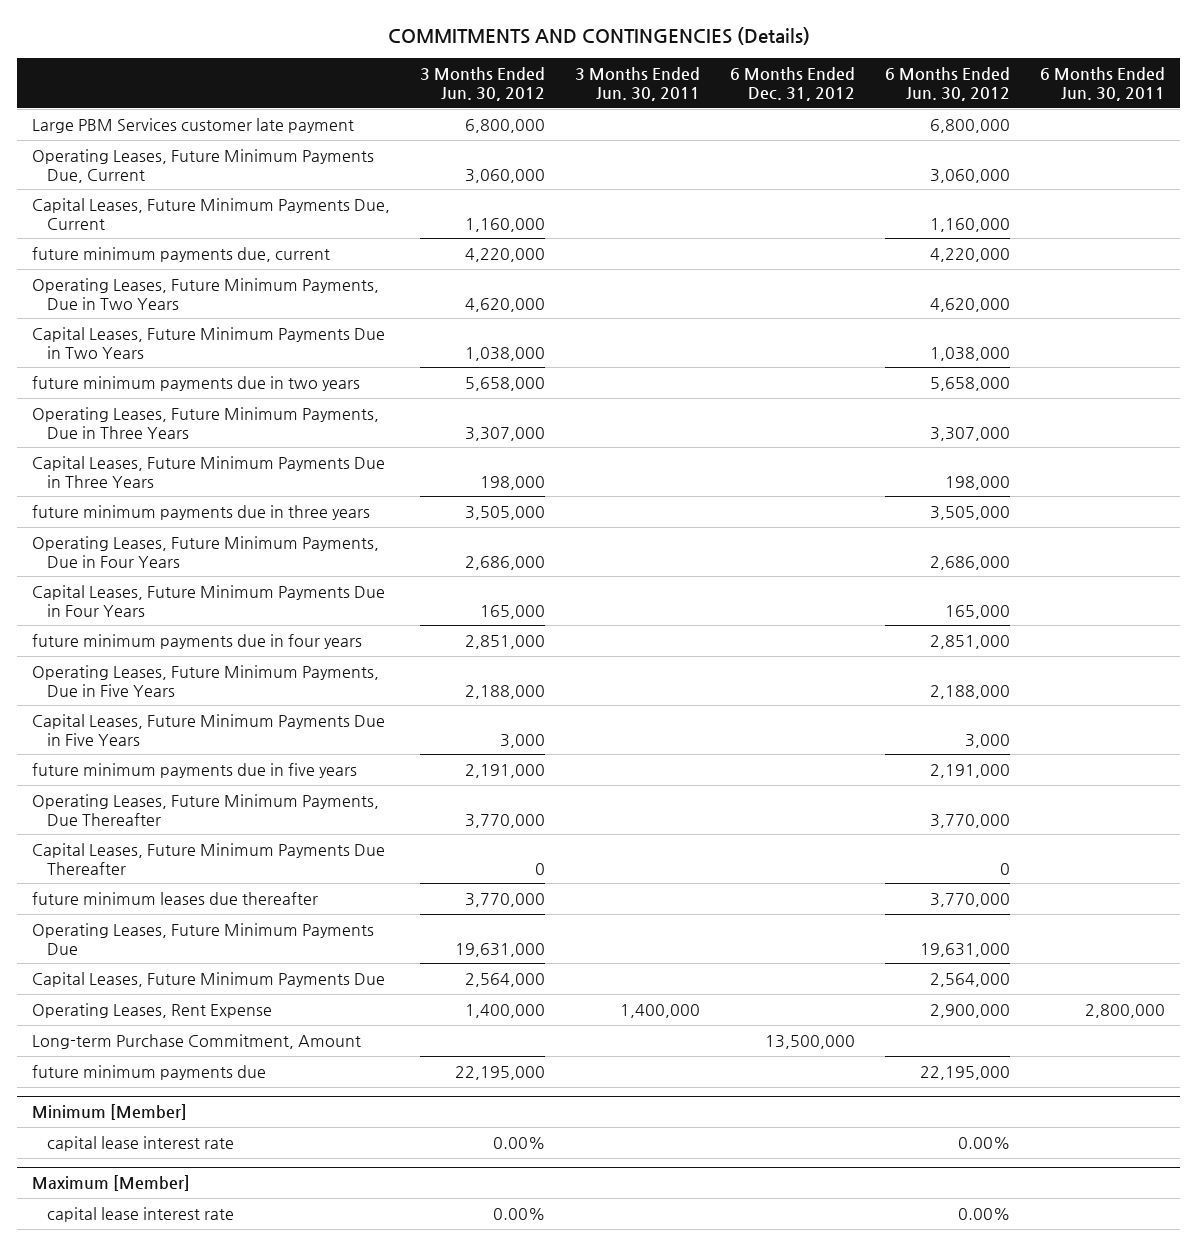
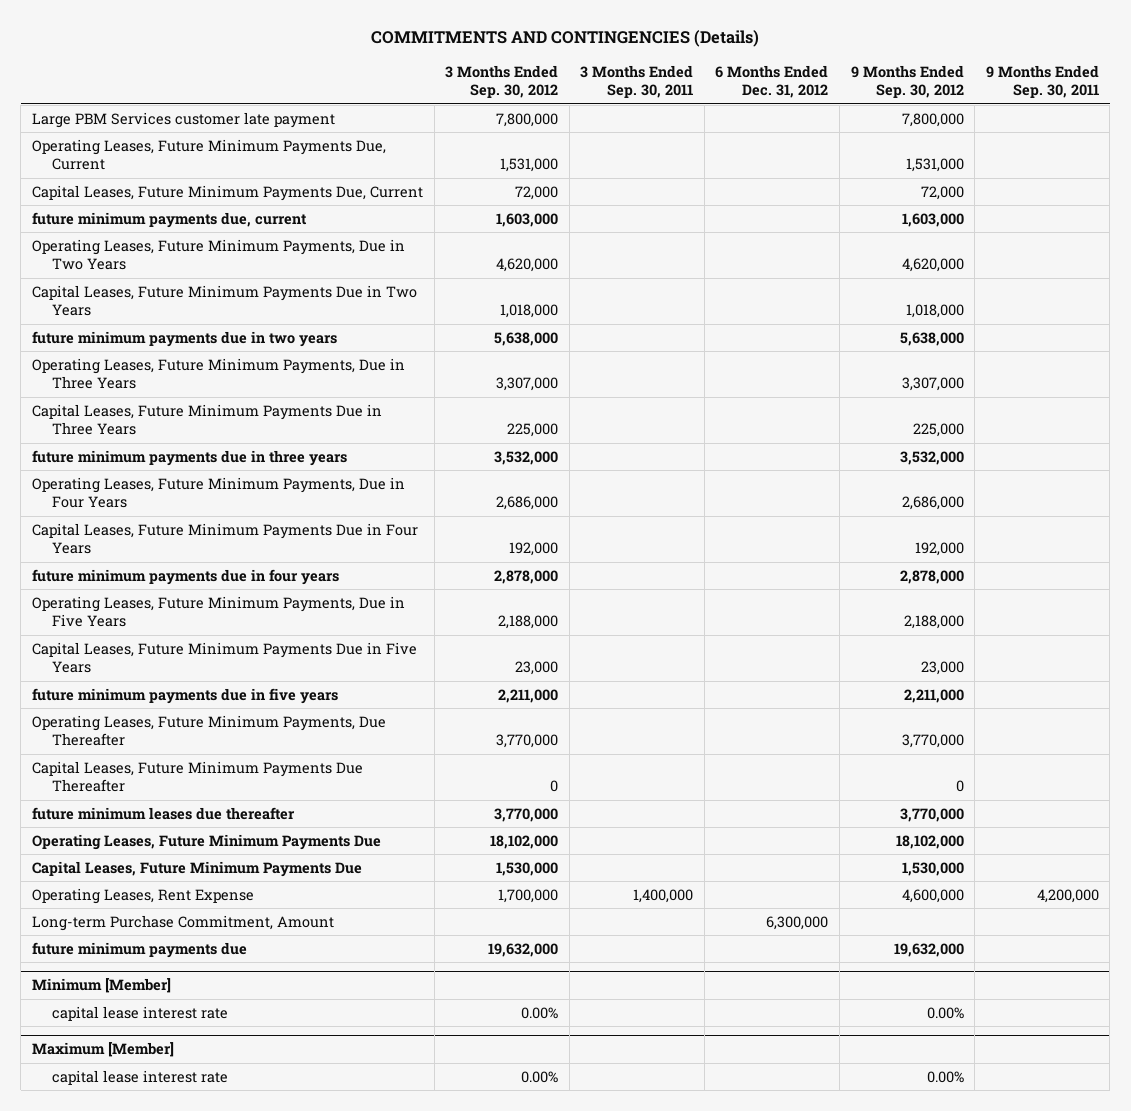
- | 3 Months Ended Jun. 30, 2012 | 3 Months Ended Jun. 30, 2011 | 6 Months Ended Dec. 31, 2012 | 6 Months Ended Jun. 30, 2012 | 6 Months Ended Jun. 30, 2011
+ | 3 Months Ended Sep. 30, 2012 | 3 Months Ended Sep. 30, 2011 | 6 Months Ended Dec. 31, 2012 | 9 Months Ended Sep. 30, 2012 | 9 Months Ended Sep. 30, 2011
- Long-term Purchase Commitment, Amount | | | 13,500,000 | |
+ Long-term Purchase Commitment, Amount | | | 6,300,000 | |

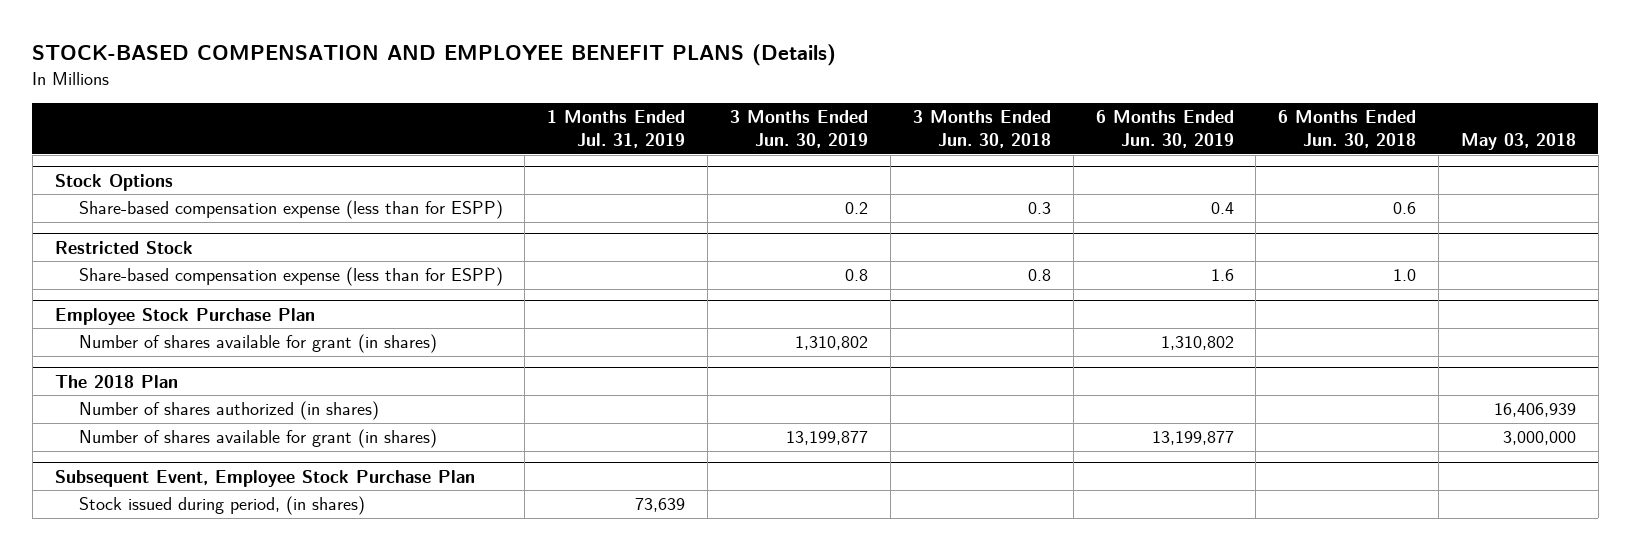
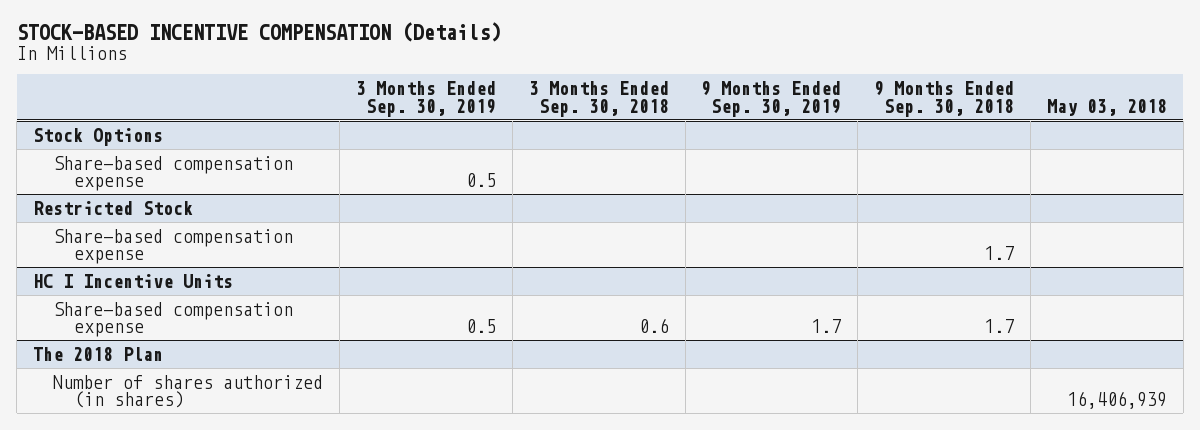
- STOCK-BASED COMPENSATION AND EMPLOYEE BENEFIT PLANS (Details)
+ STOCK-BASED INCENTIVE COMPENSATION (Details)
- | 1 Months Ended Jul. 31, 2019 | 3 Months Ended Jun. 30, 2019 | 3 Months Ended Jun. 30, 2018 | 6 Months Ended Jun. 30, 2019 | 6 Months Ended Jun. 30, 2018 | May 03, 2018
+ | 3 Months Ended Sep. 30, 2019 | 3 Months Ended Sep. 30, 2018 | 9 Months Ended Sep. 30, 2019 | 9 Months Ended Sep. 30, 2018 | May 03, 2018
@ Stock Options
- Share-based compensation expense (less than for ESPP) | | 0.2 | 0.3 | 0.4 | 0.6 |
+ Share-based compensation expense | 0.5 | | | |
@ Restricted Stock
- Share-based compensation expense (less than for ESPP) | | 0.8 | 0.8 | 1.6 | 1.0 |
- Employee Stock Purchase Plan
- Number of shares available for grant (in shares) | | 1,310,802 | | 1,310,802 | |
@ Restricted Stock
+ Share-based compensation expense | | | | 1.7 |
+ HC I Incentive Units
+ Share-based compensation expense | 0.5 | 0.6 | 1.7 | 1.7 |
@ The 2018 Plan
- Number of shares available for grant (in shares) | | 13,199,877 | | 13,199,877 | | 3,000,000
- Subsequent Event, Employee Stock Purchase Plan
- Stock issued during period, (in shares) | 73,639 | | | | |

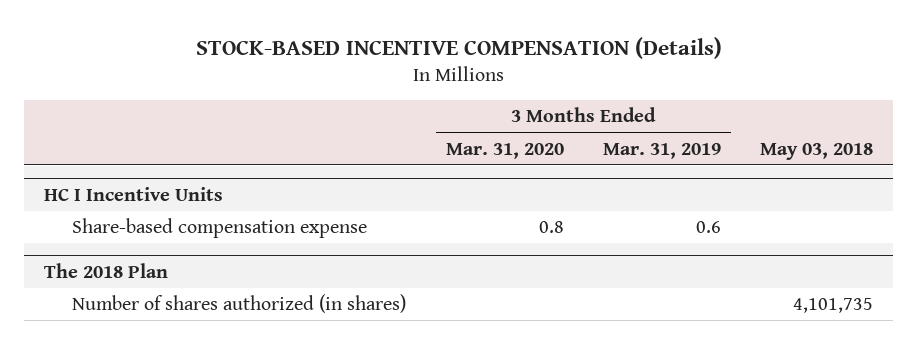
- | 3 Months Ended Sep. 30, 2019 | 3 Months Ended Sep. 30, 2018 | 9 Months Ended Sep. 30, 2019 | 9 Months Ended Sep. 30, 2018 | May 03, 2018
+ | 3 Months Ended Mar. 31, 2020 | 3 Months Ended Mar. 31, 2019 | May 03, 2018
- Stock Options
- Share-based compensation expense | 0.5 | | | |
- Restricted Stock
- Share-based compensation expense | | | | 1.7 |
@ The 2018 Plan
- Number of shares authorized (in shares) | | | | | 16,406,939
+ Number of shares authorized (in shares) | | | 4,101,735

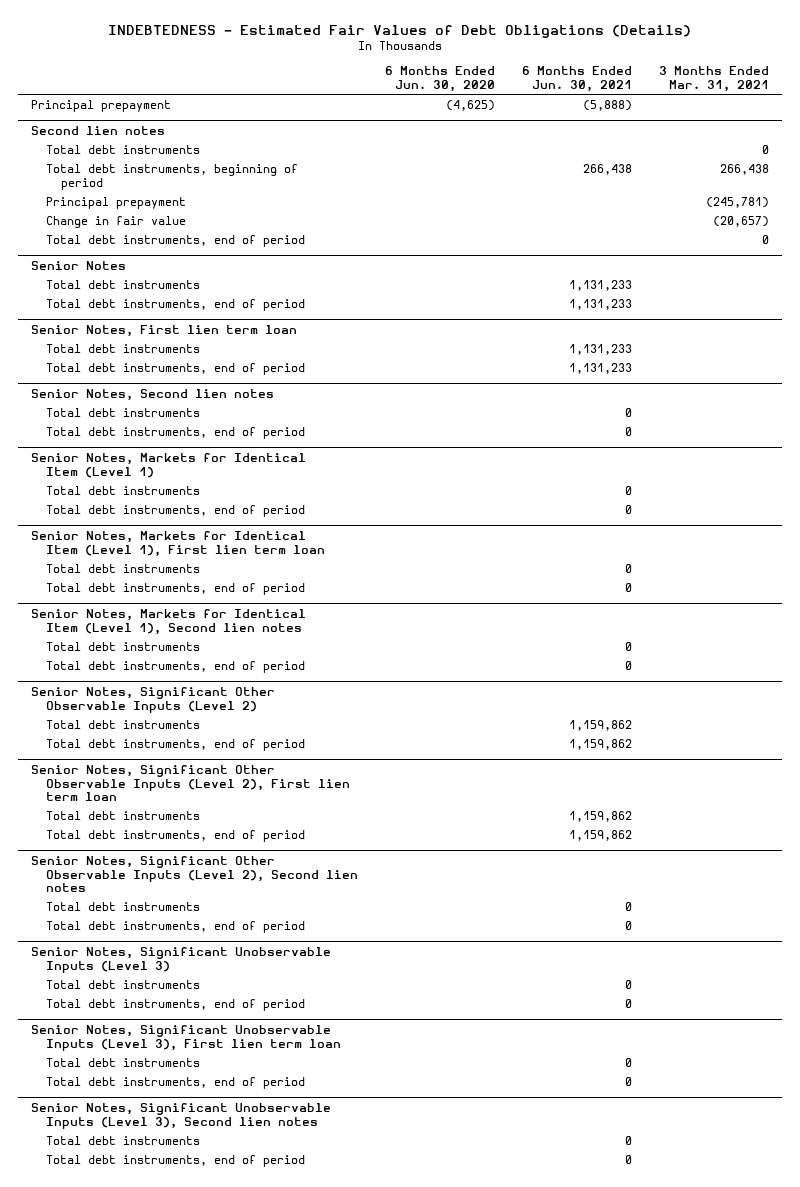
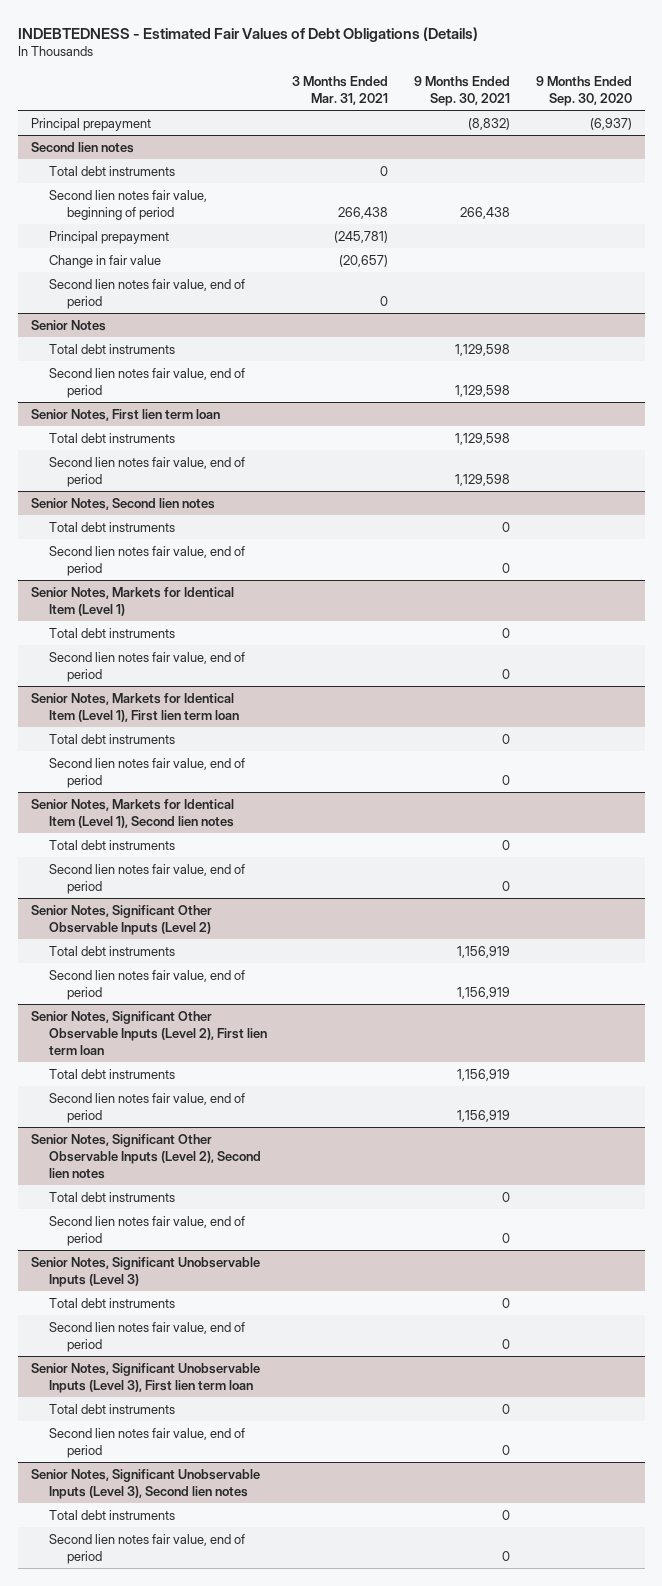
- | 6 Months Ended Jun. 30, 2020 | 6 Months Ended Jun. 30, 2021 | 3 Months Ended Mar. 31, 2021
+ | 3 Months Ended Mar. 31, 2021 | 9 Months Ended Sep. 30, 2021 | 9 Months Ended Sep. 30, 2020
@ Second lien notes
- Total debt instruments, beginning of period | | 266,438 | 266,438
+ Second lien notes fair value, beginning of period | 266,438 | 266,438 |
- Total debt instruments, end of period | | | 0
+ Second lien notes fair value, end of period | 0 | |
@ Senior Notes
- Total debt instruments, end of period | | 1,131,233 |
+ Second lien notes fair value, end of period | | 1,129,598 |
@ Senior Notes, First lien term loan
- Total debt instruments, end of period | | 1,131,233 |
+ Second lien notes fair value, end of period | | 1,129,598 |
@ Senior Notes, Second lien notes
- Total debt instruments, end of period | | 0 |
+ Second lien notes fair value, end of period | | 0 |
@ Senior Notes, Markets for Identical Item (Level 1)
- Total debt instruments, end of period | | 0 |
+ Second lien notes fair value, end of period | | 0 |
@ Senior Notes, Markets for Identical Item (Level 1), First lien term loan
- Total debt instruments, end of period | | 0 |
+ Second lien notes fair value, end of period | | 0 |
@ Senior Notes, Markets for Identical Item (Level 1), Second lien notes
- Total debt instruments, end of period | | 0 |
+ Second lien notes fair value, end of period | | 0 |
@ Senior Notes, Significant Other Observable Inputs (Level 2)
- Total debt instruments, end of period | | 1,159,862 |
+ Second lien notes fair value, end of period | | 1,156,919 |
@ Senior Notes, Significant Other Observable Inputs (Level 2), First lien term loan
- Total debt instruments, end of period | | 1,159,862 |
+ Second lien notes fair value, end of period | | 1,156,919 |
@ Senior Notes, Significant Other Observable Inputs (Level 2), Second lien notes
- Total debt instruments, end of period | | 0 |
+ Second lien notes fair value, end of period | | 0 |
@ Senior Notes, Significant Unobservable Inputs (Level 3)
- Total debt instruments, end of period | | 0 |
+ Second lien notes fair value, end of period | | 0 |
@ Senior Notes, Significant Unobservable Inputs (Level 3), First lien term loan
- Total debt instruments, end of period | | 0 |
+ Second lien notes fair value, end of period | | 0 |
@ Senior Notes, Significant Unobservable Inputs (Level 3), Second lien notes
- Total debt instruments, end of period | | 0 |
+ Second lien notes fair value, end of period | | 0 |

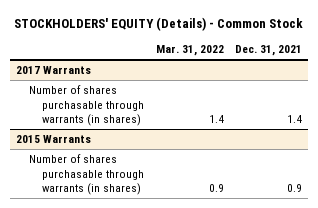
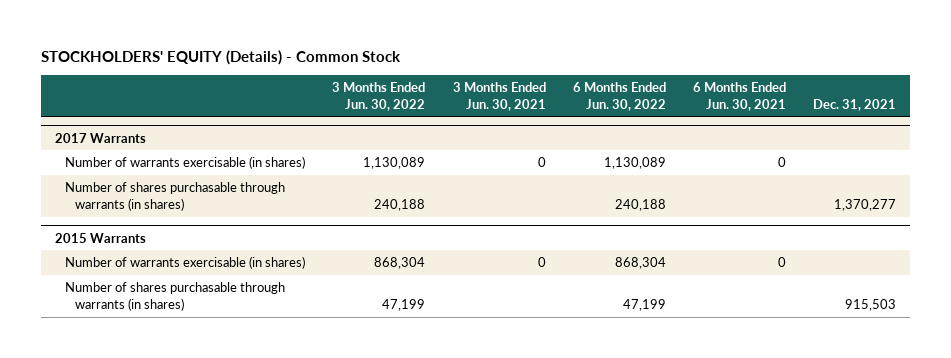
- | Mar. 31, 2022 | Dec. 31, 2021
+ | 3 Months Ended Jun. 30, 2022 | 3 Months Ended Jun. 30, 2021 | 6 Months Ended Jun. 30, 2022 | 6 Months Ended Jun. 30, 2021 | Dec. 31, 2021
@ 2017 Warrants
- Number of shares purchasable through warrants (in shares) | 1.4 | 1.4
+ Number of warrants exercisable (in shares) | 1,130,089 | 0 | 1,130,089 | 0 |
+ Number of shares purchasable through warrants (in shares) | 240,188 | | 240,188 | | 1,370,277
@ 2015 Warrants
- Number of shares purchasable through warrants (in shares) | 0.9 | 0.9
+ Number of warrants exercisable (in shares) | 868,304 | 0 | 868,304 | 0 |
+ Number of shares purchasable through warrants (in shares) | 47,199 | | 47,199 | | 915,503

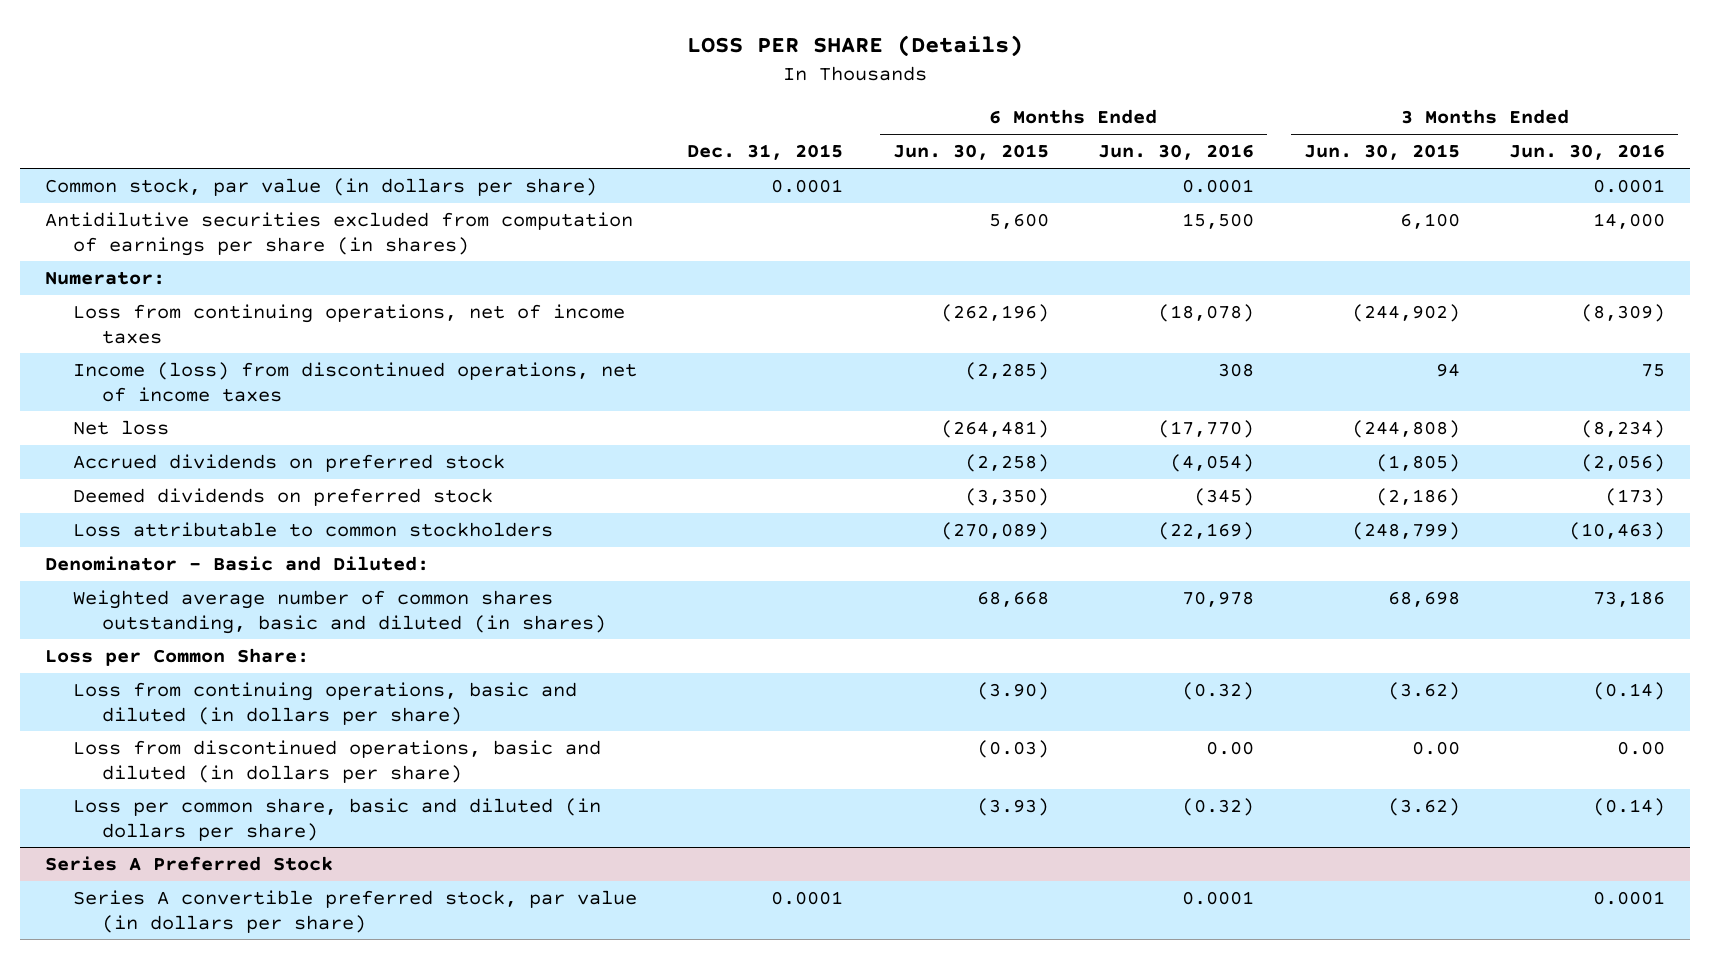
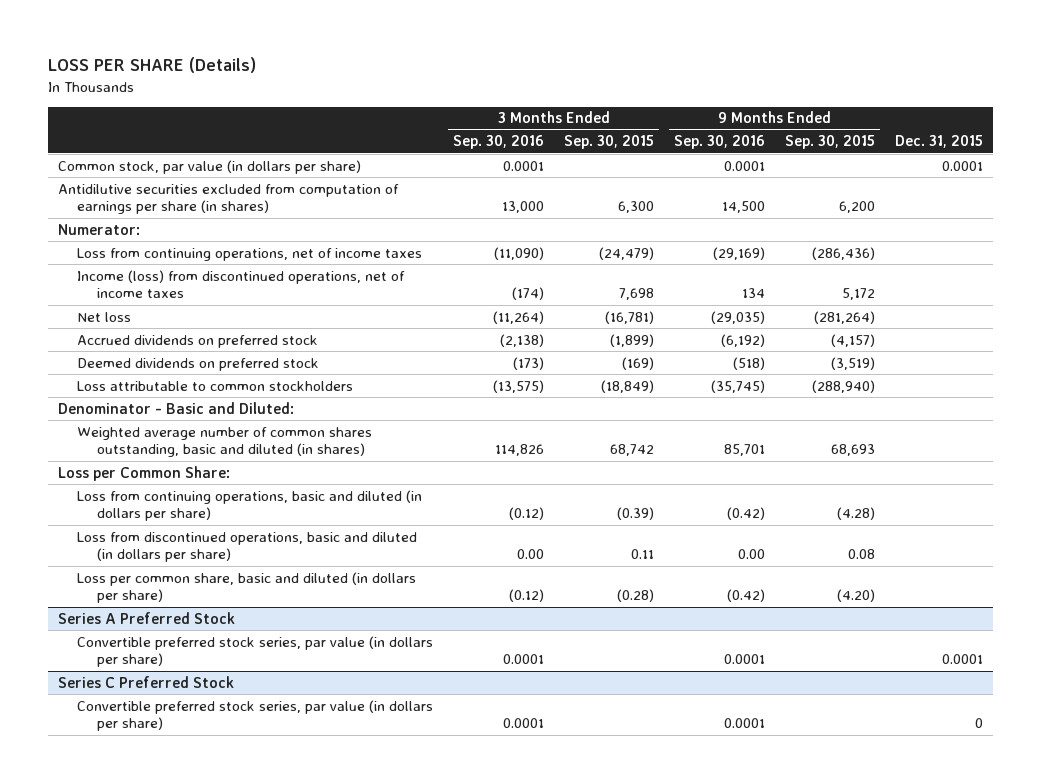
- | Dec. 31, 2015 | 6 Months Ended Jun. 30, 2015 | 6 Months Ended Jun. 30, 2016 | 3 Months Ended Jun. 30, 2015 | 3 Months Ended Jun. 30, 2016
+ | 3 Months Ended Sep. 30, 2016 | 3 Months Ended Sep. 30, 2015 | 9 Months Ended Sep. 30, 2016 | 9 Months Ended Sep. 30, 2015 | Dec. 31, 2015
@ Series A Preferred Stock
- Series A convertible preferred stock, par value (in dollars per share) | 0.0001 | | 0.0001 | | 0.0001
+ Convertible preferred stock series, par value (in dollars per share) | 0.0001 | | 0.0001 | | 0.0001
+ Series C Preferred Stock
+ Convertible preferred stock series, par value (in dollars per share) | 0.0001 | | 0.0001 | | 0

